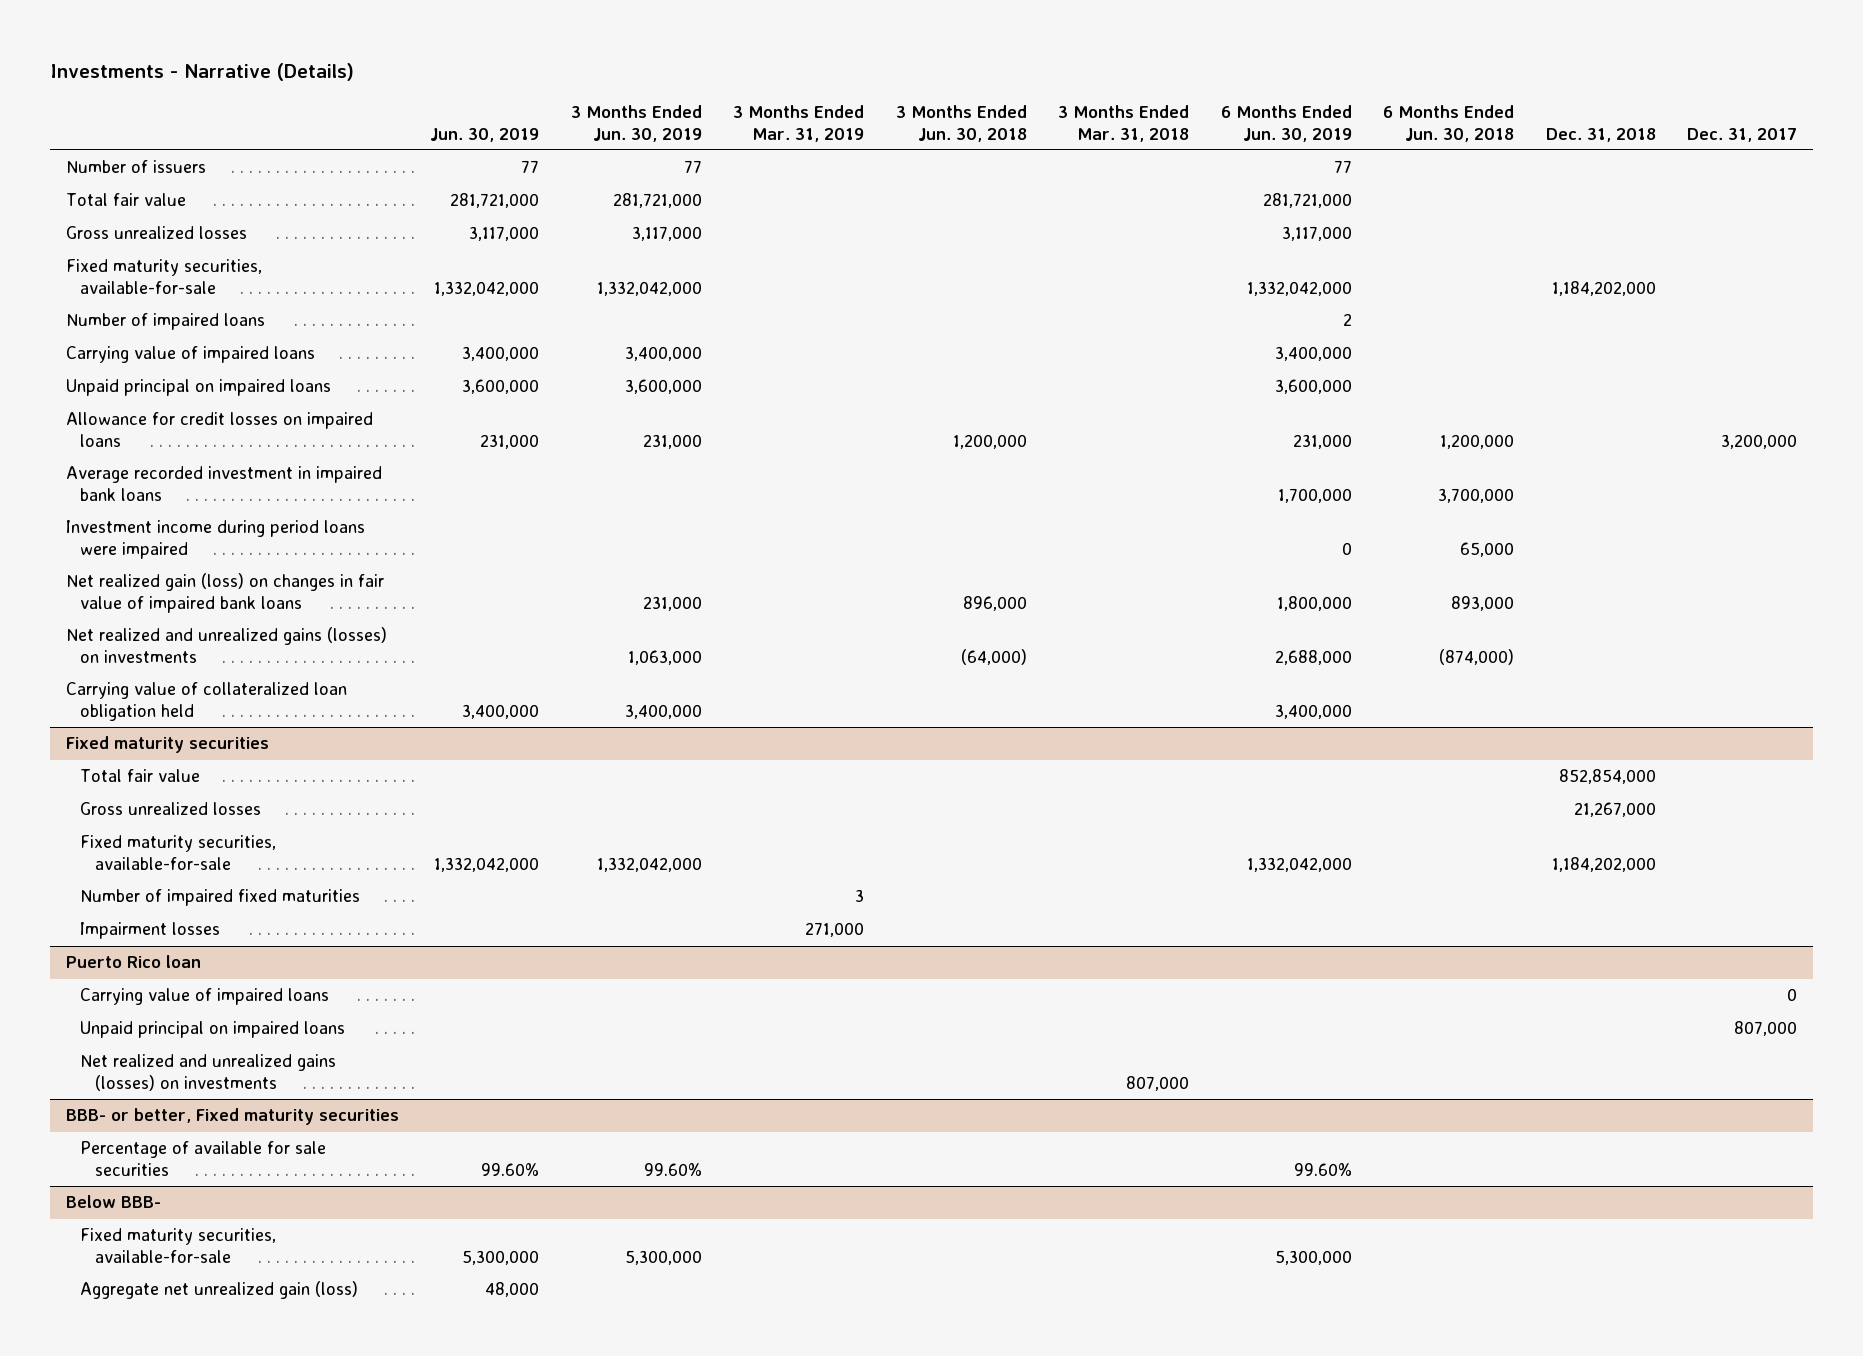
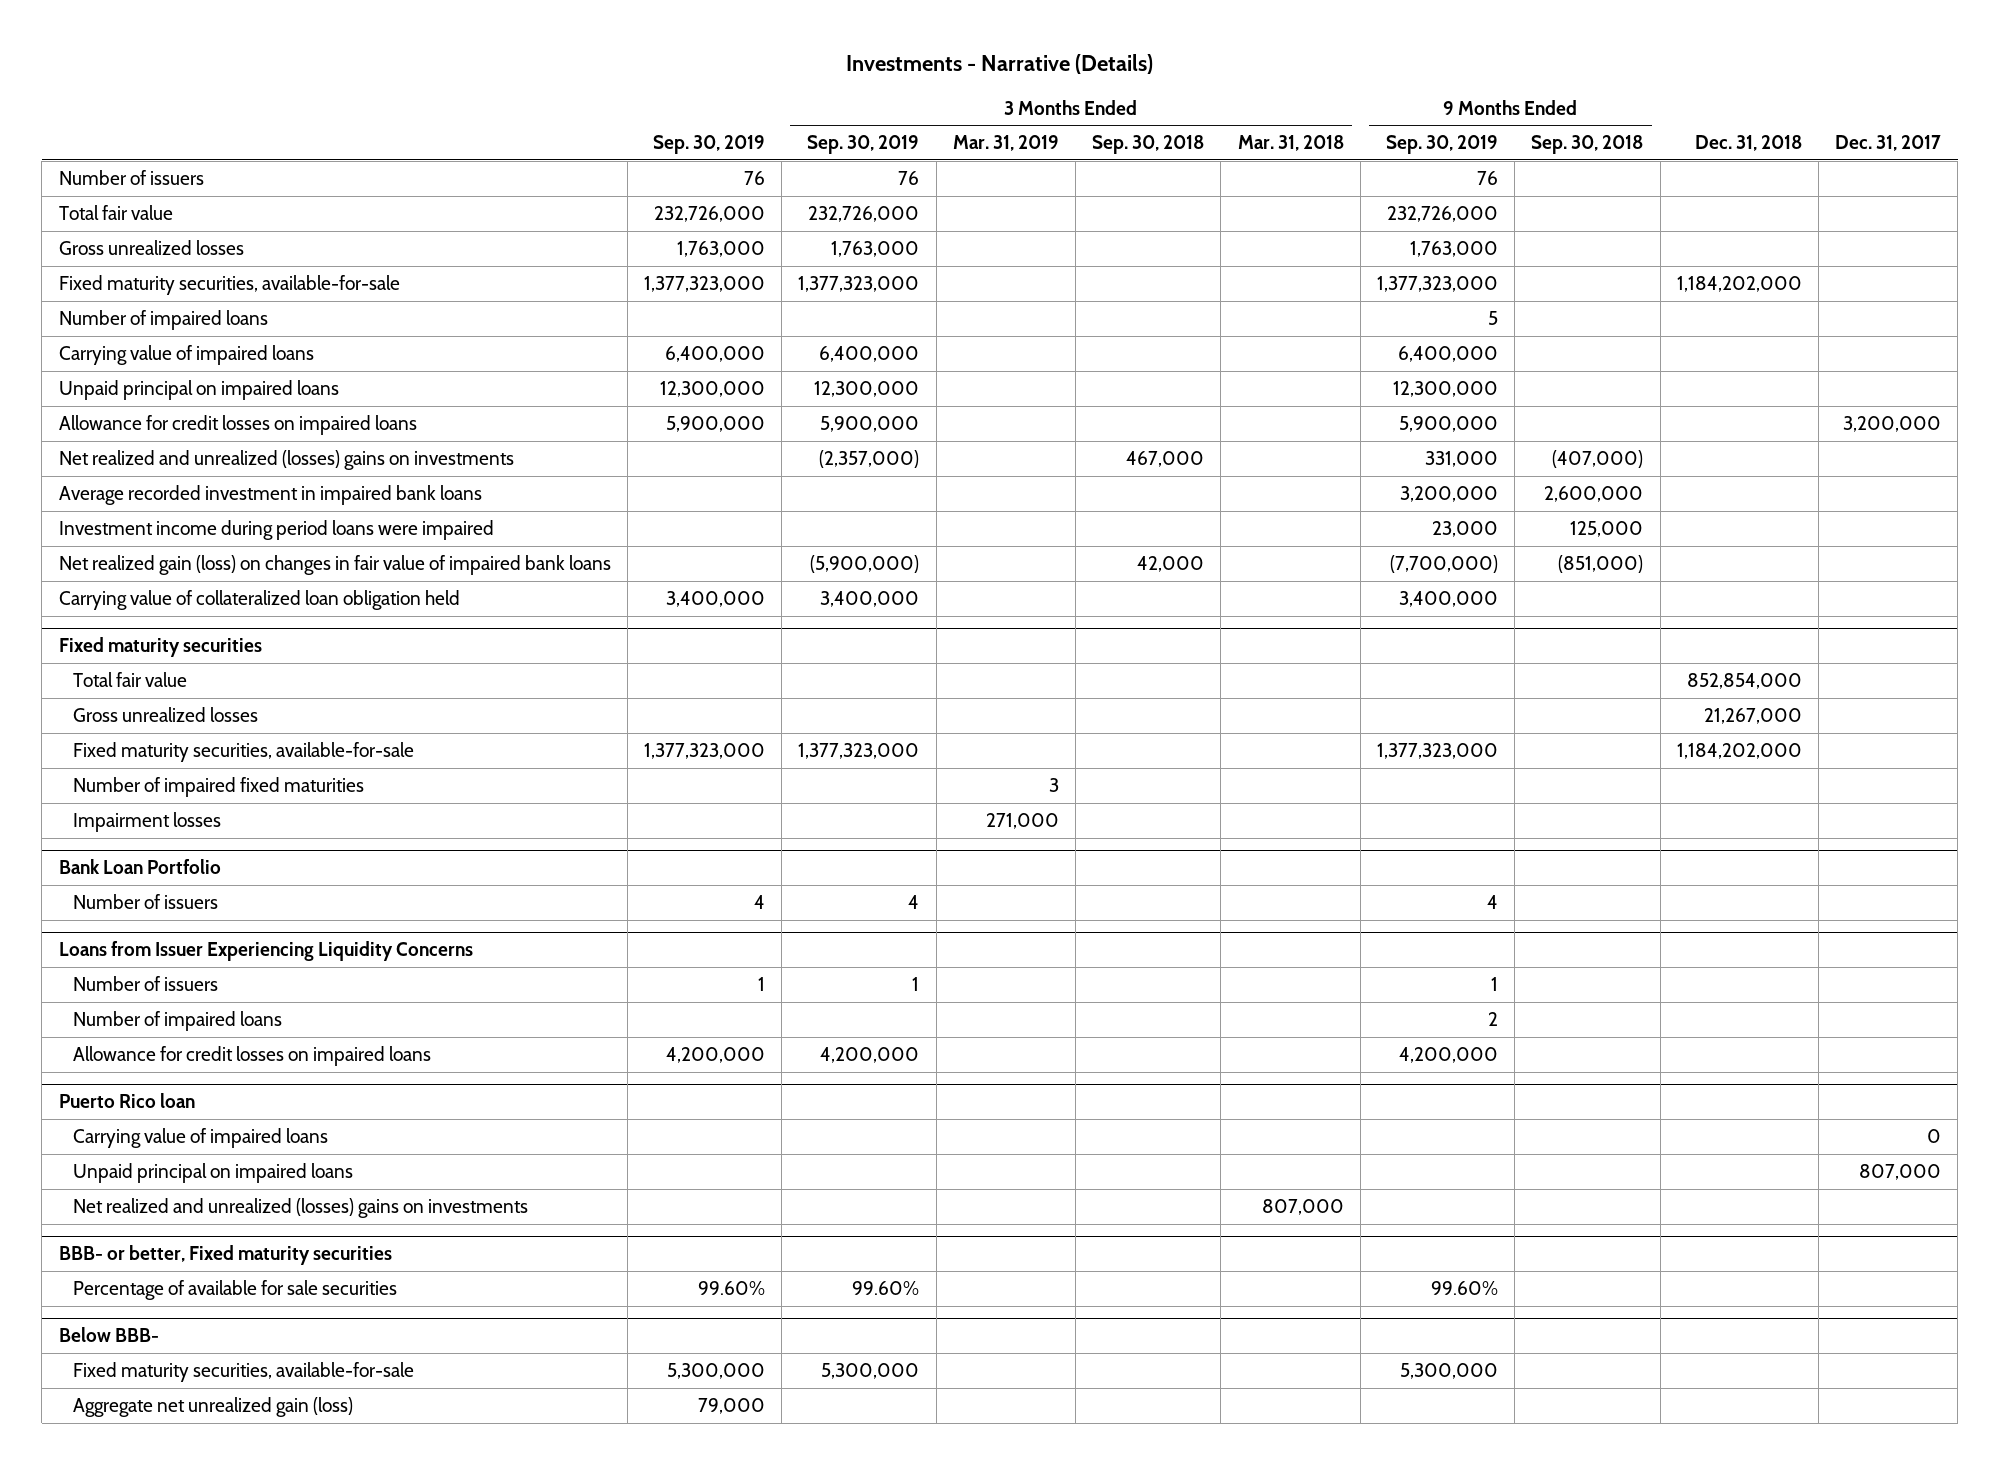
- | Jun. 30, 2019 | 3 Months Ended Jun. 30, 2019 | 3 Months Ended Mar. 31, 2019 | 3 Months Ended Jun. 30, 2018 | 3 Months Ended Mar. 31, 2018 | 6 Months Ended Jun. 30, 2019 | 6 Months Ended Jun. 30, 2018 | Dec. 31, 2018 | Dec. 31, 2017
+ | Sep. 30, 2019 | 3 Months Ended Sep. 30, 2019 | 3 Months Ended Mar. 31, 2019 | 3 Months Ended Sep. 30, 2018 | 3 Months Ended Mar. 31, 2018 | 9 Months Ended Sep. 30, 2019 | 9 Months Ended Sep. 30, 2018 | Dec. 31, 2018 | Dec. 31, 2017
+ Net realized and unrealized (losses) gains on investments | | (2,357,000) | | 467,000 | | 331,000 | (407,000) | |
- Net realized and unrealized gains (losses) on investments | | 1,063,000 | | (64,000) | | 2,688,000 | (874,000) | |
+ Bank Loan Portfolio
+ Number of issuers | 4 | 4 | | | | 4 | | |
+ Loans from Issuer Experiencing Liquidity Concerns
+ Number of issuers | 1 | 1 | | | | 1 | | |
+ Number of impaired loans | | | | | | 2 | | |
+ Allowance for credit losses on impaired loans | 4,200,000 | 4,200,000 | | | | 4,200,000 | | |
@ Puerto Rico loan
- Net realized and unrealized gains (losses) on investments | | | | | 807,000 | | | |
+ Net realized and unrealized (losses) gains on investments | | | | | 807,000 | | | |

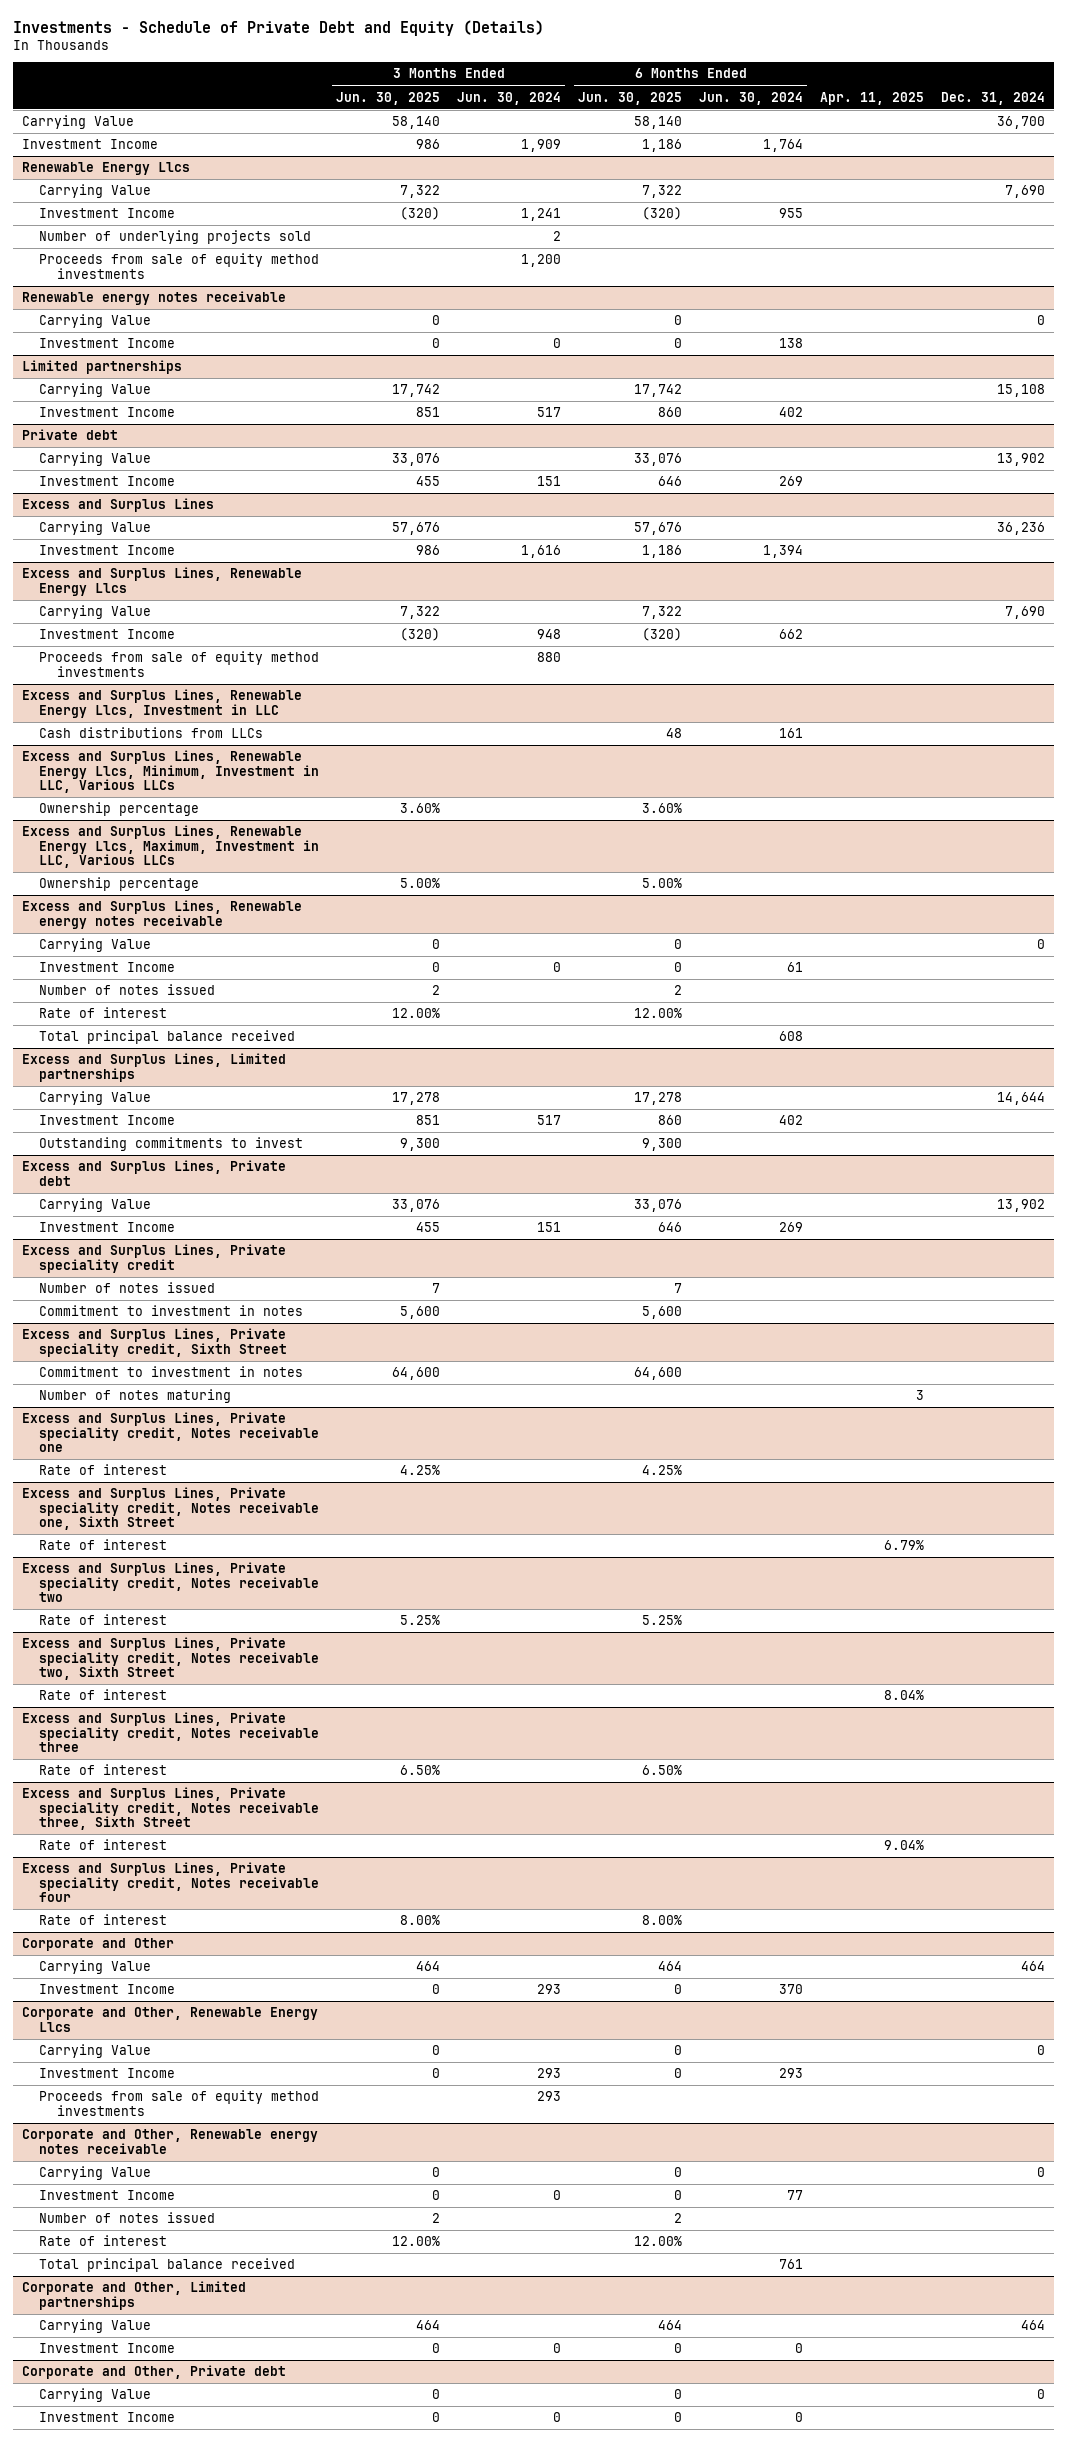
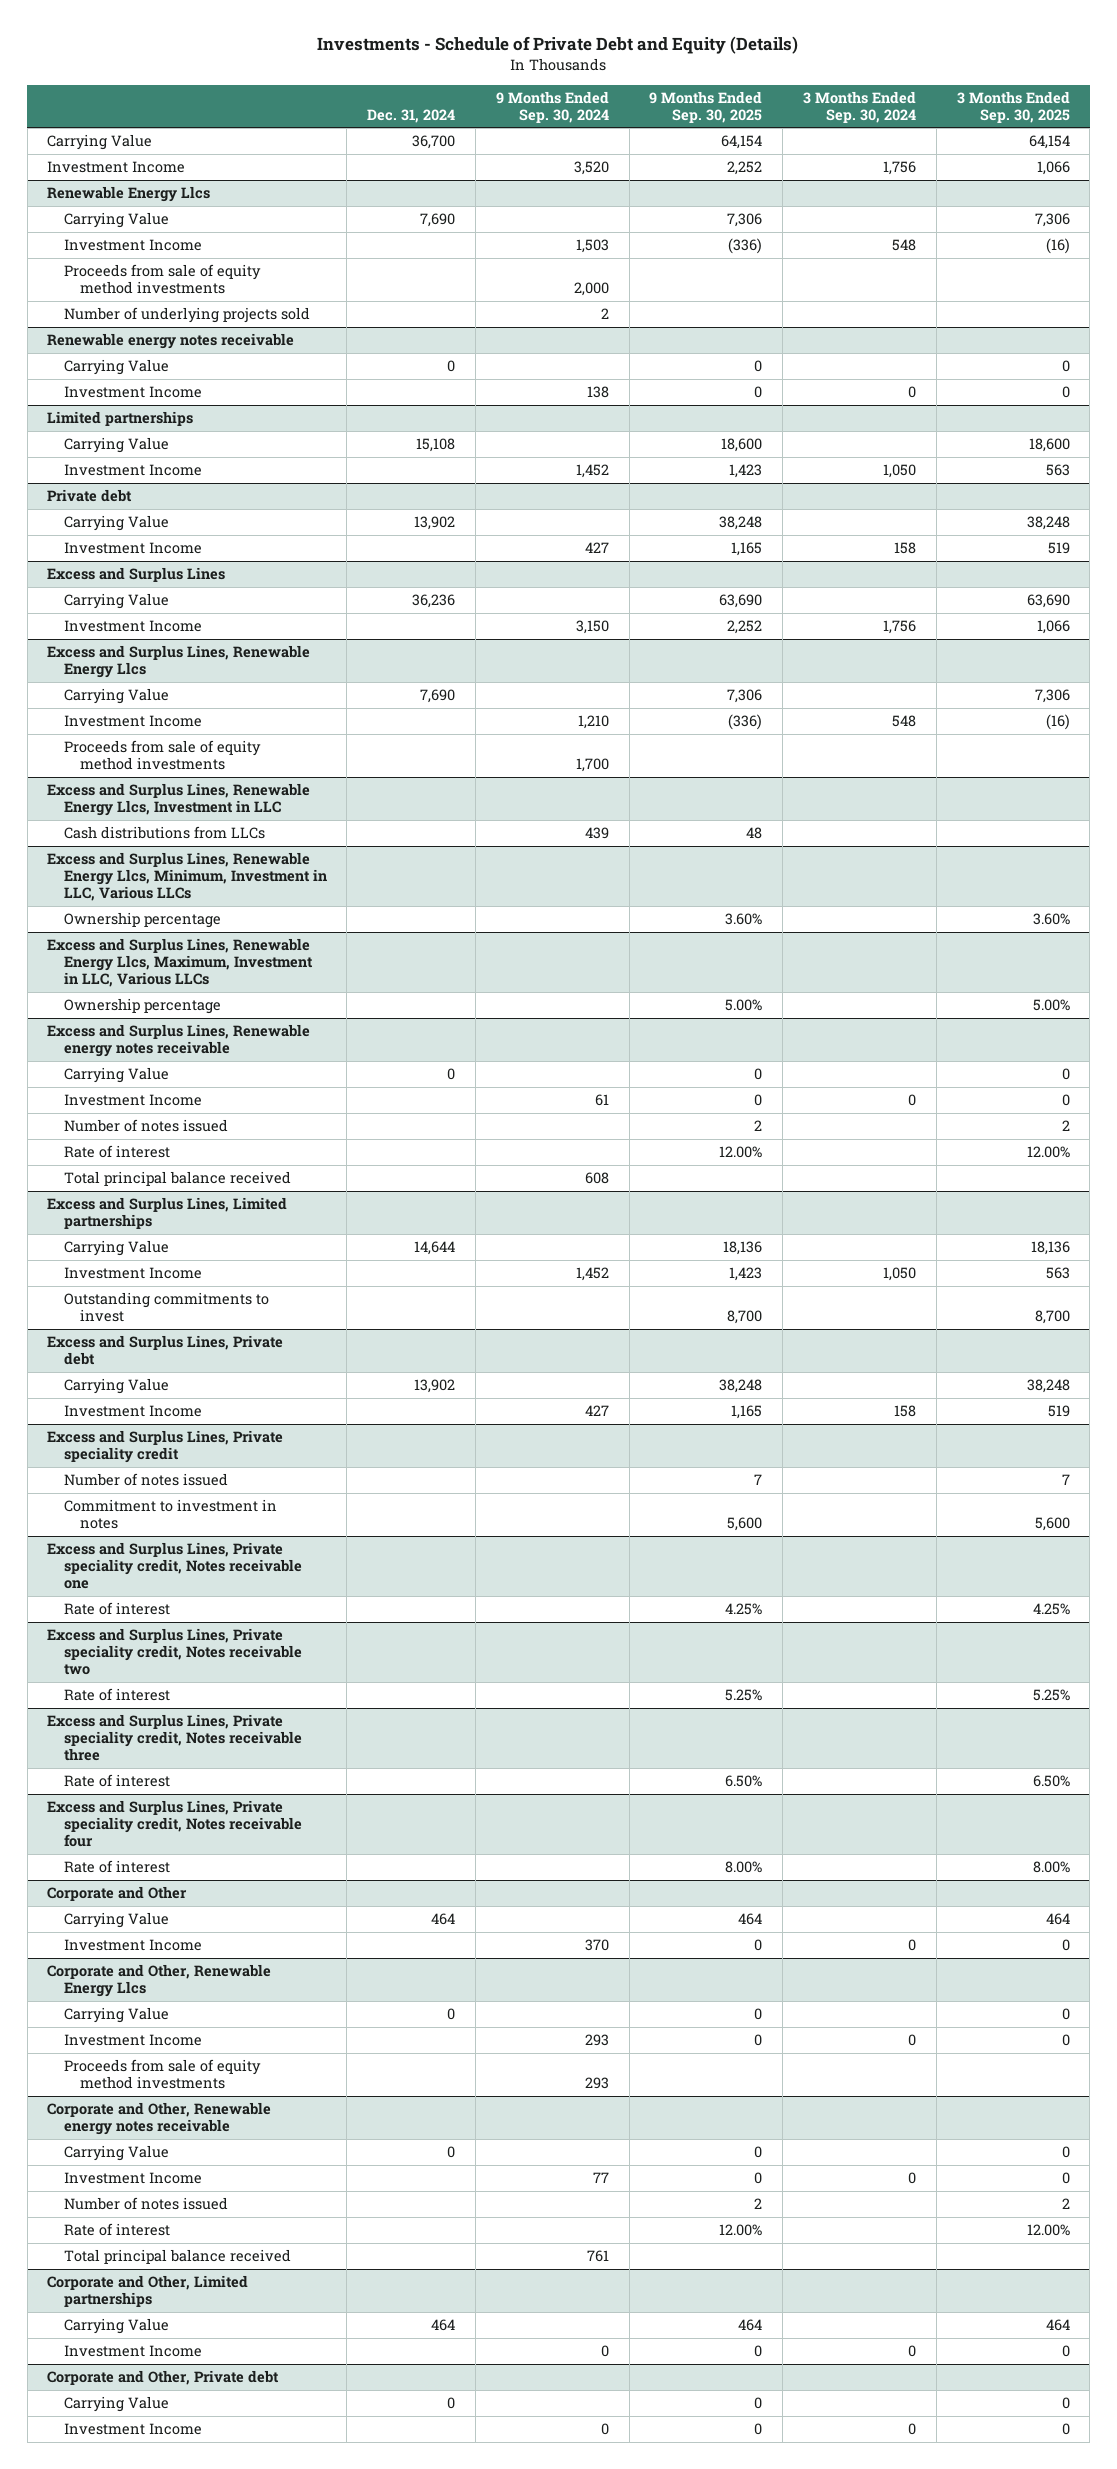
- | 3 Months Ended Jun. 30, 2025 | 3 Months Ended Jun. 30, 2024 | 6 Months Ended Jun. 30, 2025 | 6 Months Ended Jun. 30, 2024 | Apr. 11, 2025 | Dec. 31, 2024
+ | Dec. 31, 2024 | 9 Months Ended Sep. 30, 2024 | 9 Months Ended Sep. 30, 2025 | 3 Months Ended Sep. 30, 2024 | 3 Months Ended Sep. 30, 2025
@ Renewable Energy Llcs
moved down: Number of underlying projects sold | | 2 | | |
- Excess and Surplus Lines, Private speciality credit, Sixth Street
- Commitment to investment in notes | 64,600 | | 64,600 | | |
- Number of notes maturing | | | | | 3 |
- Excess and Surplus Lines, Private speciality credit, Notes receivable one, Sixth Street
- Rate of interest | | | | | 6.79% |
- Excess and Surplus Lines, Private speciality credit, Notes receivable two, Sixth Street
- Rate of interest | | | | | 8.04% |
- Excess and Surplus Lines, Private speciality credit, Notes receivable three, Sixth Street
- Rate of interest | | | | | 9.04% |

